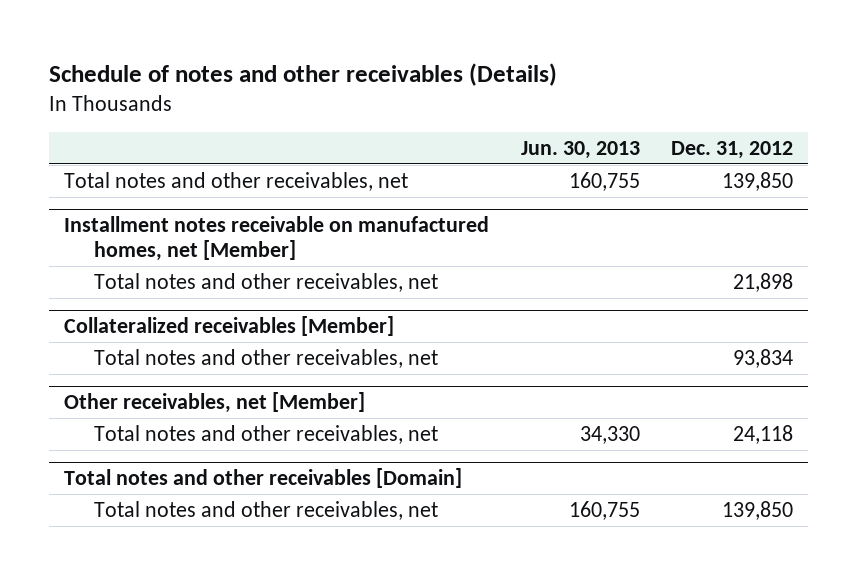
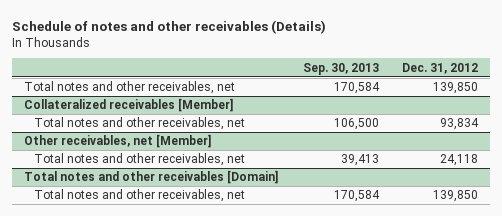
- | Jun. 30, 2013 | Dec. 31, 2012
+ | Sep. 30, 2013 | Dec. 31, 2012
- Installment notes receivable on manufactured homes, net [Member]
- Total notes and other receivables, net | | 21,898

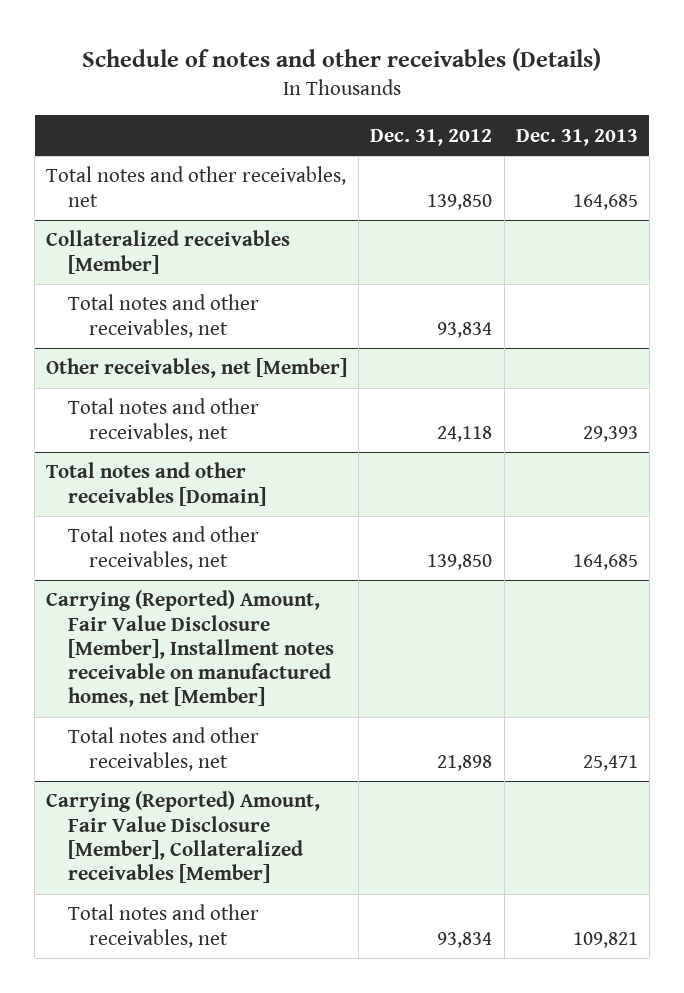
- | Sep. 30, 2013 | Dec. 31, 2012
+ | Dec. 31, 2012 | Dec. 31, 2013
+ Carrying (Reported) Amount, Fair Value Disclosure [Member], Installment notes receivable on manufactured homes, net [Member]
+ Total notes and other receivables, net | 21,898 | 25,471
+ Carrying (Reported) Amount, Fair Value Disclosure [Member], Collateralized receivables [Member]
+ Total notes and other receivables, net | 93,834 | 109,821

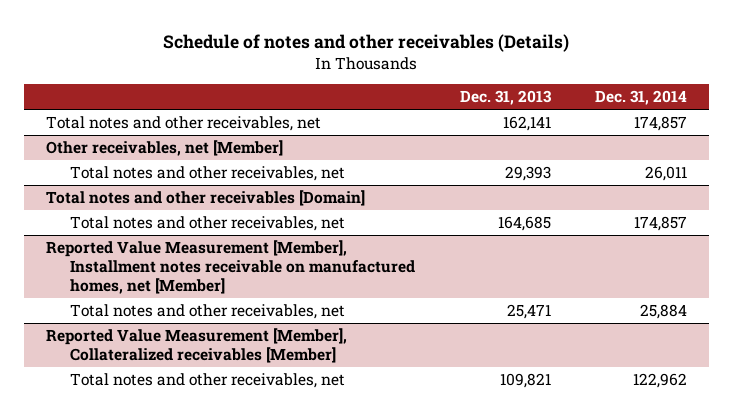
- | Dec. 31, 2012 | Dec. 31, 2013
+ | Dec. 31, 2013 | Dec. 31, 2014
- Total notes and other receivables, net | 139,850 | 164,685
- Collateralized receivables [Member]
- Total notes and other receivables, net | 93,834 |
+ Total notes and other receivables, net | 162,141 | 174,857
- Carrying (Reported) Amount, Fair Value Disclosure [Member], Installment notes receivable on manufactured homes, net [Member]
+ Reported Value Measurement [Member], Installment notes receivable on manufactured homes, net [Member]
- Carrying (Reported) Amount, Fair Value Disclosure [Member], Collateralized receivables [Member]
+ Reported Value Measurement [Member], Collateralized receivables [Member]

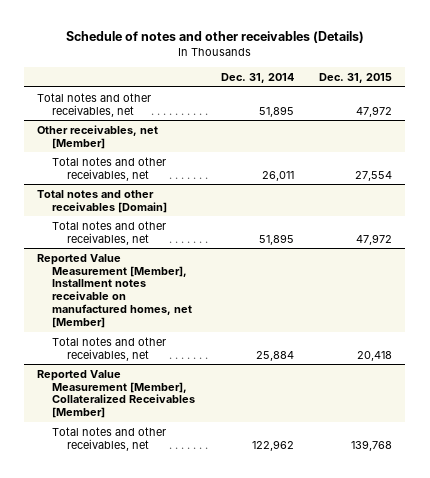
- | Dec. 31, 2013 | Dec. 31, 2014
+ | Dec. 31, 2014 | Dec. 31, 2015
- Total notes and other receivables, net | 162,141 | 174,857
+ Total notes and other receivables, net | 51,895 | 47,972
@ Total notes and other receivables [Domain]
- Total notes and other receivables, net | 164,685 | 174,857
+ Total notes and other receivables, net | 51,895 | 47,972
- Reported Value Measurement [Member], Collateralized receivables [Member]
+ Reported Value Measurement [Member], Collateralized Receivables [Member]

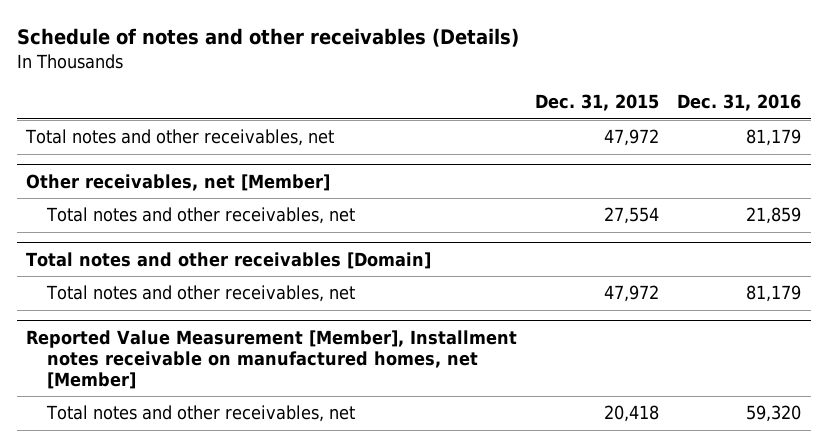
- | Dec. 31, 2014 | Dec. 31, 2015
+ | Dec. 31, 2015 | Dec. 31, 2016
- Reported Value Measurement [Member], Collateralized Receivables [Member]
- Total notes and other receivables, net | 122,962 | 139,768

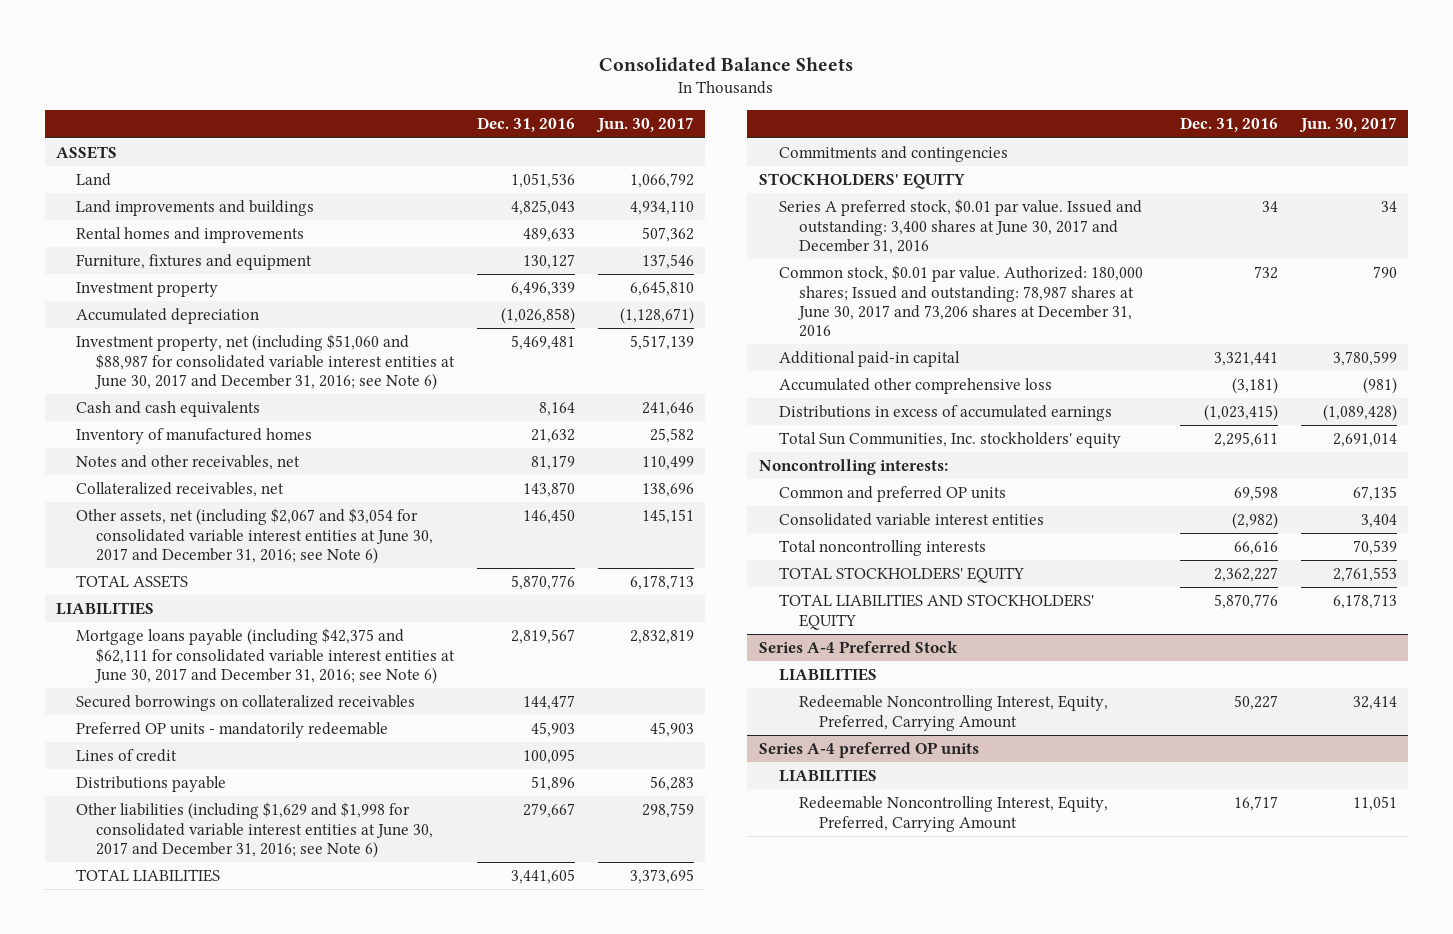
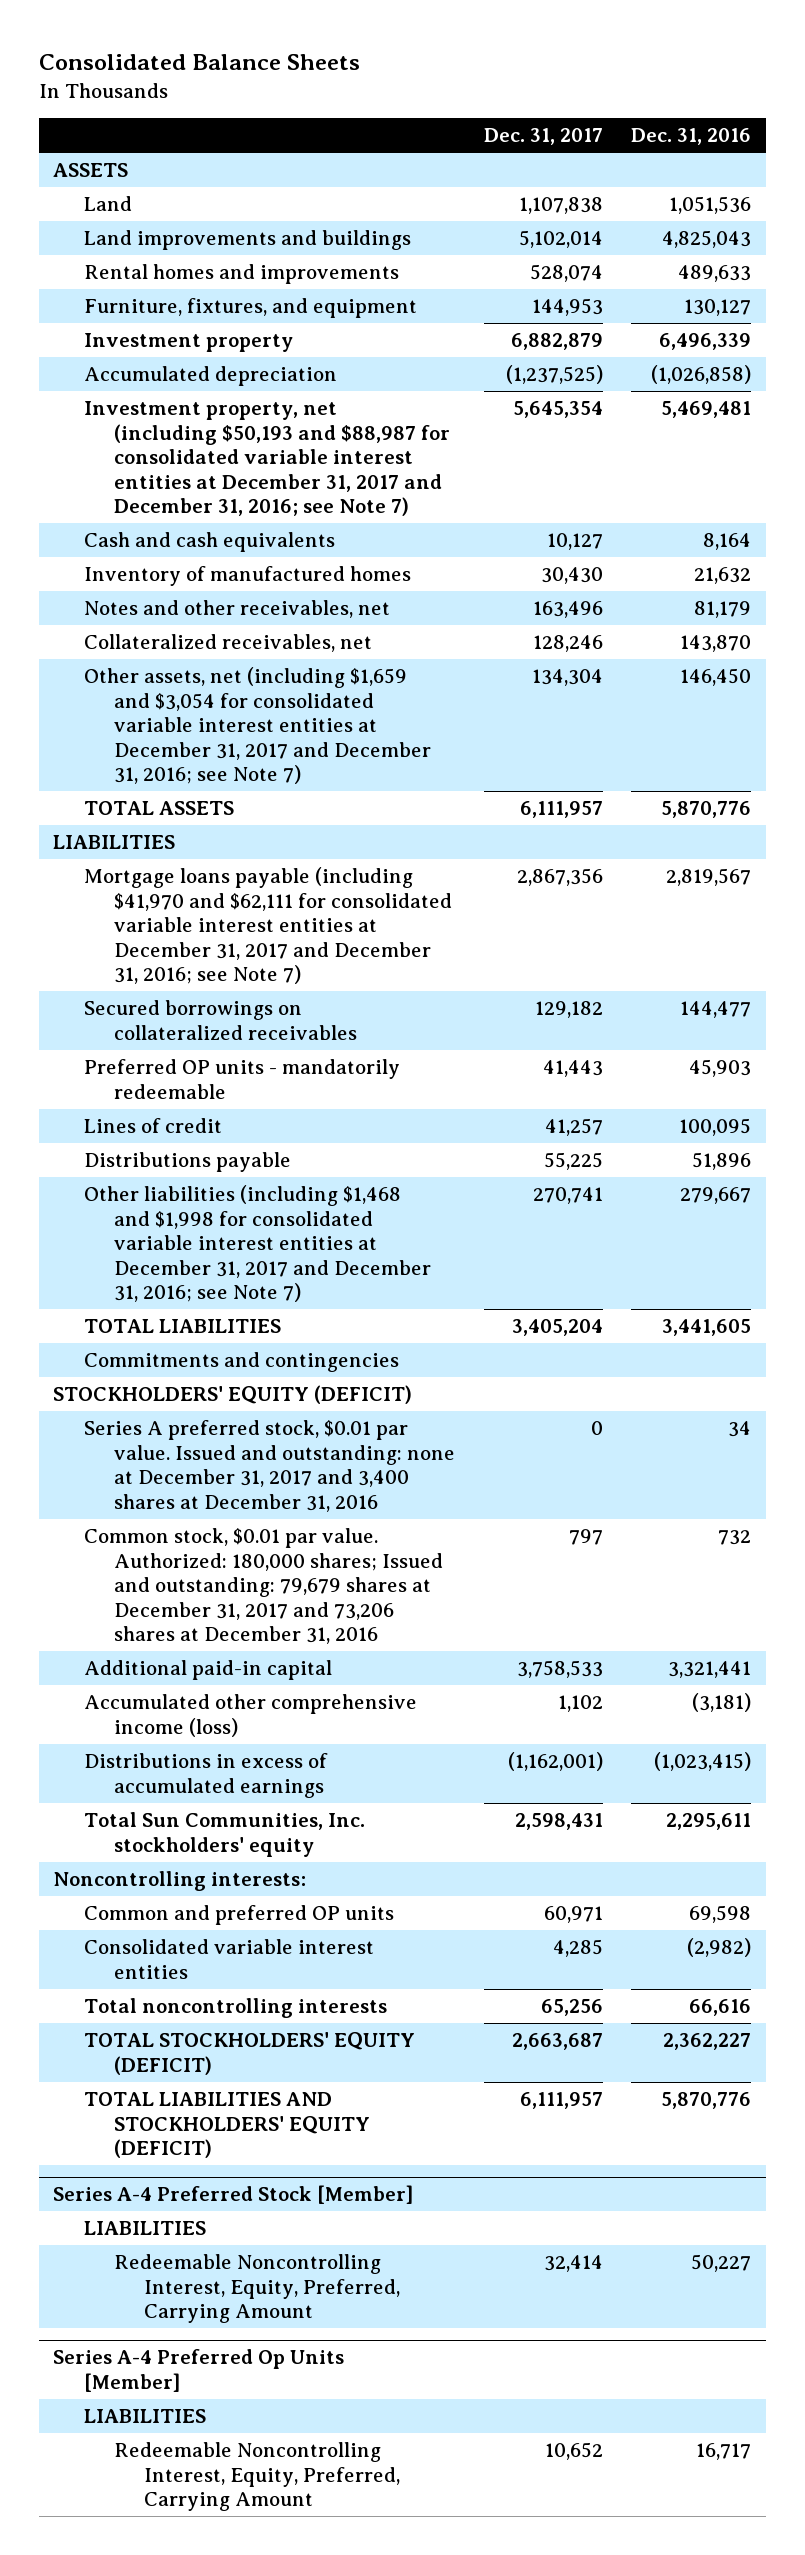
- | Dec. 31, 2016 | Jun. 30, 2017
+ | Dec. 31, 2017 | Dec. 31, 2016
- Furniture, fixtures and equipment | 130,127 | 137,546
+ Furniture, fixtures, and equipment | 144,953 | 130,127
- Investment property, net (including $51,060 and $88,987 for consolidated variable interest entities at June 30, 2017 and December 31, 2016; see Note 6) | 5,469,481 | 5,517,139
+ Investment property, net (including $50,193 and $88,987 for consolidated variable interest entities at December 31, 2017 and December 31, 2016; see Note 7) | 5,645,354 | 5,469,481
- Other assets, net (including $2,067 and $3,054 for consolidated variable interest entities at June 30, 2017 and December 31, 2016; see Note 6) | 146,450 | 145,151
+ Other assets, net (including $1,659 and $3,054 for consolidated variable interest entities at December 31, 2017 and December 31, 2016; see Note 7) | 134,304 | 146,450
- Mortgage loans payable (including $42,375 and $62,111 for consolidated variable interest entities at June 30, 2017 and December 31, 2016; see Note 6) | 2,819,567 | 2,832,819
+ Mortgage loans payable (including $41,970 and $62,111 for consolidated variable interest entities at December 31, 2017 and December 31, 2016; see Note 7) | 2,867,356 | 2,819,567
- Other liabilities (including $1,629 and $1,998 for consolidated variable interest entities at June 30, 2017 and December 31, 2016; see Note 6) | 279,667 | 298,759
+ Other liabilities (including $1,468 and $1,998 for consolidated variable interest entities at December 31, 2017 and December 31, 2016; see Note 7) | 270,741 | 279,667
- STOCKHOLDERS' EQUITY
- Series A preferred stock, $0.01 par value. Issued and outstanding: 3,400 shares at June 30, 2017 and December 31, 2016 | 34 | 34
- Common stock, $0.01 par value. Authorized: 180,000 shares; Issued and outstanding: 78,987 shares at June 30, 2017 and 73,206 shares at December 31, 2016 | 732 | 790
+ STOCKHOLDERS' EQUITY (DEFICIT)
+ Series A preferred stock, $0.01 par value. Issued and outstanding: none at December 31, 2017 and 3,400 shares at December 31, 2016 | 0 | 34
+ Common stock, $0.01 par value. Authorized: 180,000 shares; Issued and outstanding: 79,679 shares at December 31, 2017 and 73,206 shares at December 31, 2016 | 797 | 732
- Accumulated other comprehensive loss | (3,181) | (981)
+ Accumulated other comprehensive income (loss) | 1,102 | (3,181)
- TOTAL STOCKHOLDERS' EQUITY | 2,362,227 | 2,761,553
- TOTAL LIABILITIES AND STOCKHOLDERS' EQUITY | 5,870,776 | 6,178,713
- Series A-4 Preferred Stock
+ TOTAL STOCKHOLDERS' EQUITY (DEFICIT) | 2,663,687 | 2,362,227
+ TOTAL LIABILITIES AND STOCKHOLDERS' EQUITY (DEFICIT) | 6,111,957 | 5,870,776
+ Series A-4 Preferred Stock [Member]
- Series A-4 preferred OP units
+ Series A-4 Preferred Op Units [Member]

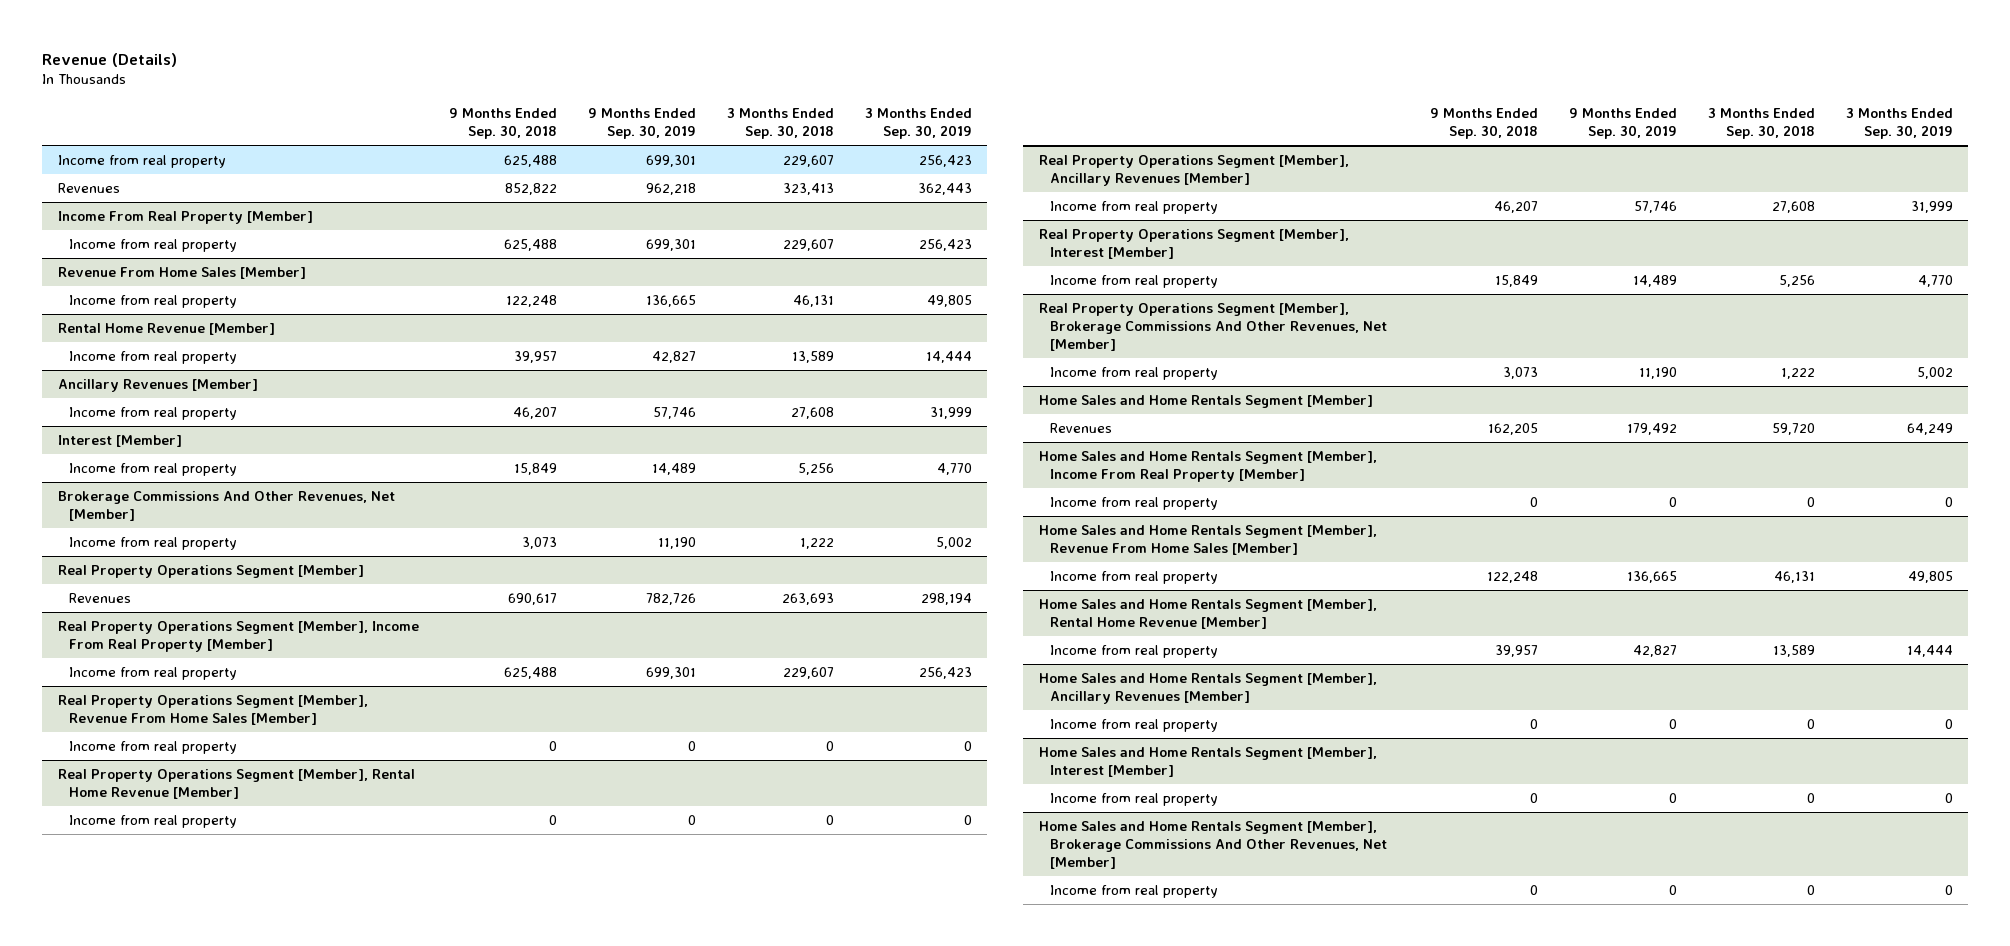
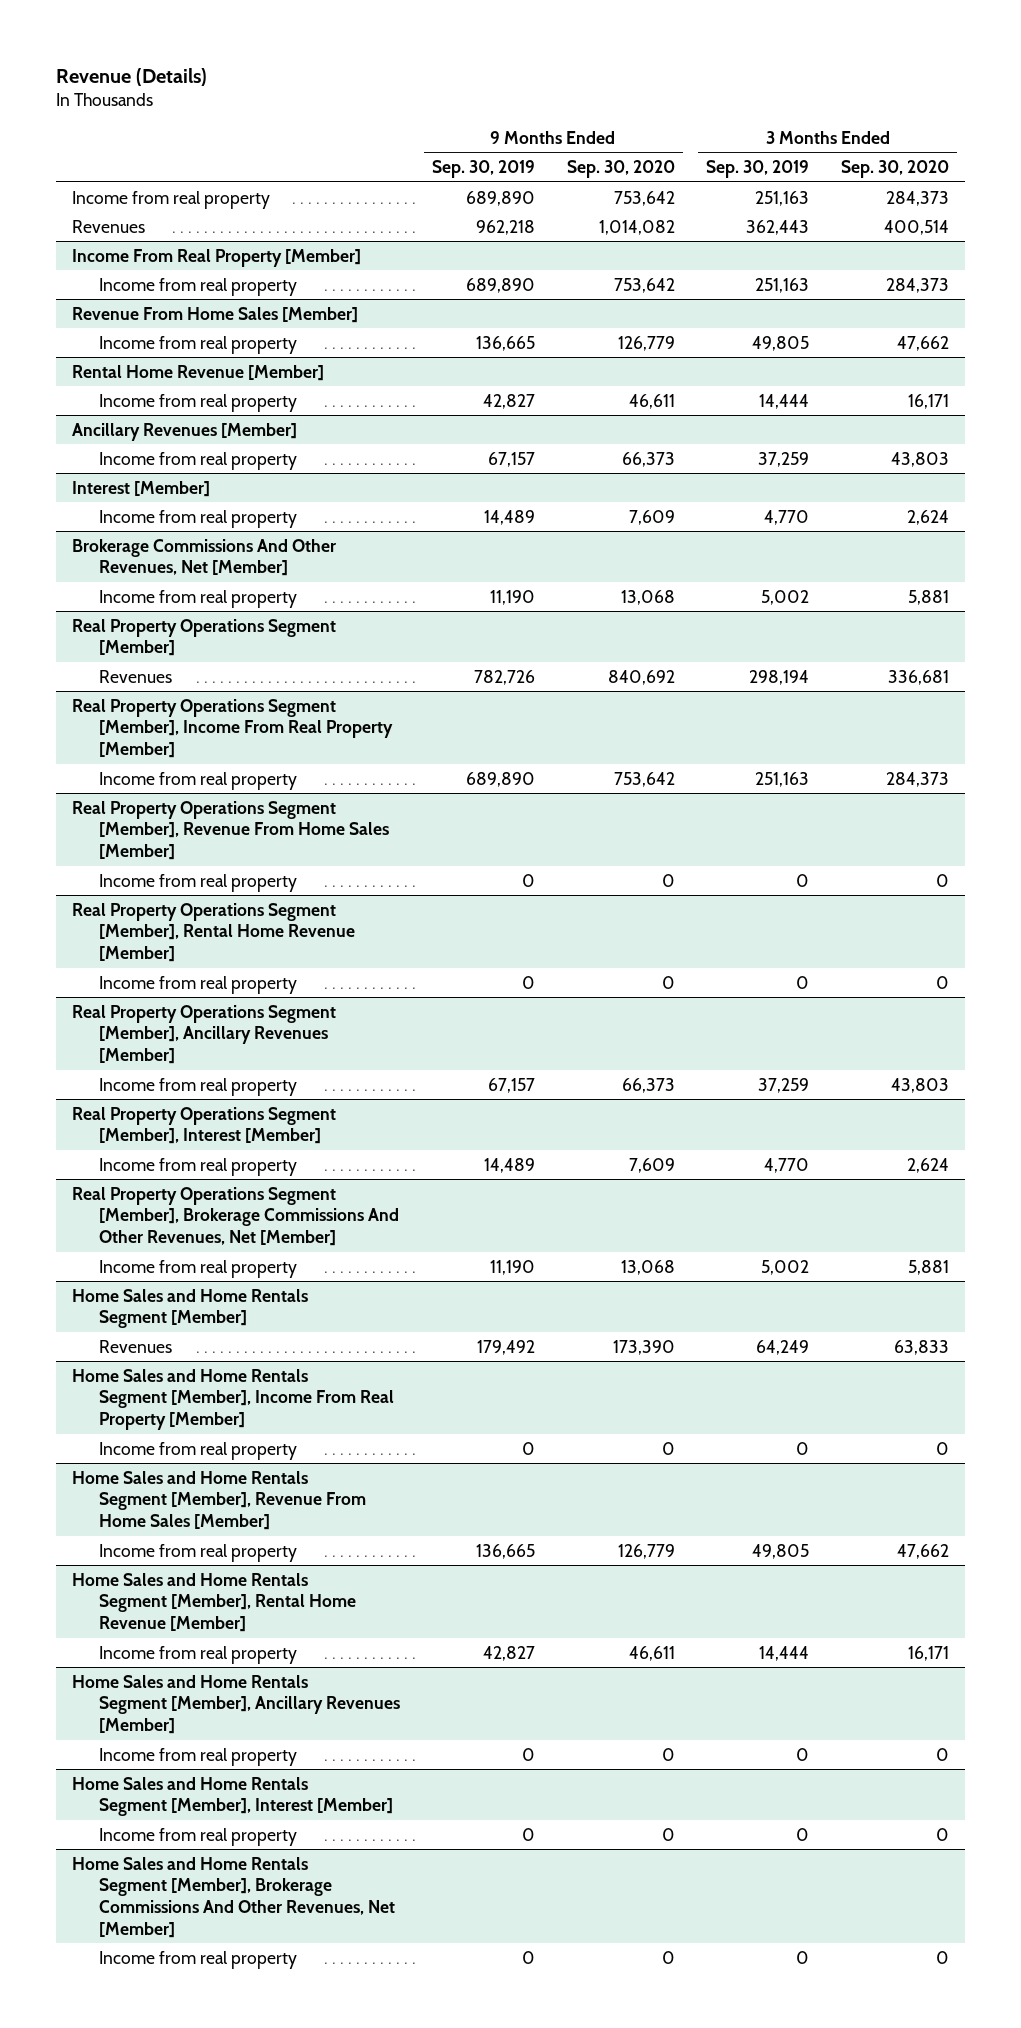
- | 9 Months Ended Sep. 30, 2018 | 9 Months Ended Sep. 30, 2019 | 3 Months Ended Sep. 30, 2018 | 3 Months Ended Sep. 30, 2019
+ | 9 Months Ended Sep. 30, 2019 | 9 Months Ended Sep. 30, 2020 | 3 Months Ended Sep. 30, 2019 | 3 Months Ended Sep. 30, 2020
- Income from real property | 625,488 | 699,301 | 229,607 | 256,423
+ Income from real property | 689,890 | 753,642 | 251,163 | 284,373
@ Income From Real Property [Member]
- Income from real property | 625,488 | 699,301 | 229,607 | 256,423
+ Income from real property | 689,890 | 753,642 | 251,163 | 284,373
@ Ancillary Revenues [Member]
- Income from real property | 46,207 | 57,746 | 27,608 | 31,999
+ Income from real property | 67,157 | 66,373 | 37,259 | 43,803
@ Real Property Operations Segment [Member], Income From Real Property [Member]
- Income from real property | 625,488 | 699,301 | 229,607 | 256,423
+ Income from real property | 689,890 | 753,642 | 251,163 | 284,373
@ Real Property Operations Segment [Member], Ancillary Revenues [Member]
- Income from real property | 46,207 | 57,746 | 27,608 | 31,999
+ Income from real property | 67,157 | 66,373 | 37,259 | 43,803

